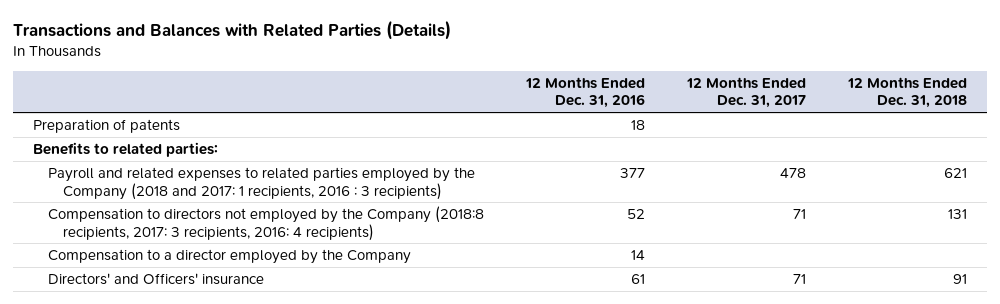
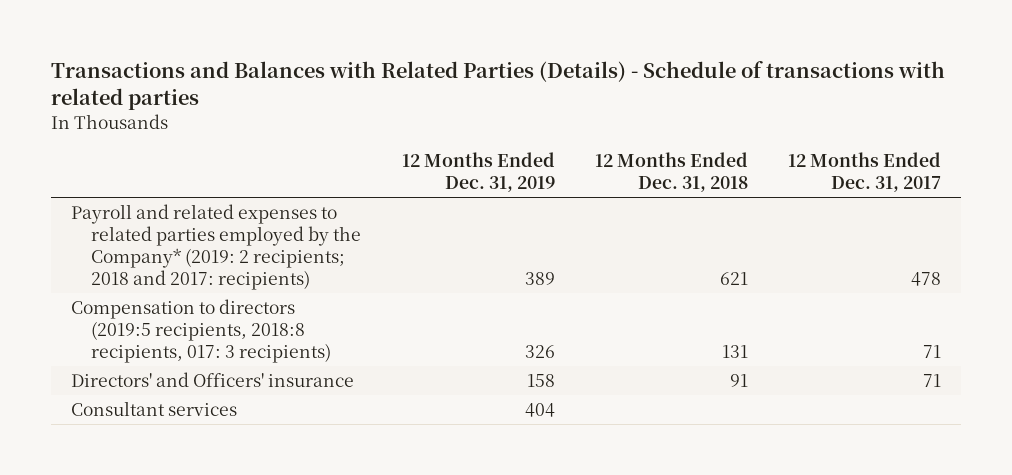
- Transactions and Balances with Related Parties (Details)
+ Transactions and Balances with Related Parties (Details) - Schedule of transactions with related parties
- | 12 Months Ended Dec. 31, 2016 | 12 Months Ended Dec. 31, 2017 | 12 Months Ended Dec. 31, 2018
+ | 12 Months Ended Dec. 31, 2019 | 12 Months Ended Dec. 31, 2018 | 12 Months Ended Dec. 31, 2017
- Preparation of patents | 18 | |
- Benefits to related parties:
- Payroll and related expenses to related parties employed by the Company (2018 and 2017: 1 recipients, 2016 : 3 recipients) | 377 | 478 | 621
- Compensation to directors not employed by the Company (2018:8 recipients, 2017: 3 recipients, 2016: 4 recipients) | 52 | 71 | 131
- Compensation to a director employed by the Company | 14 | |
+ Payroll and related expenses to related parties employed by the Company* (2019: 2 recipients; 2018 and 2017: recipients) | 389 | 621 | 478
+ Compensation to directors (2019:5 recipients, 2018:8 recipients, 017: 3 recipients) | 326 | 131 | 71
+ Consultant services | 404 | |

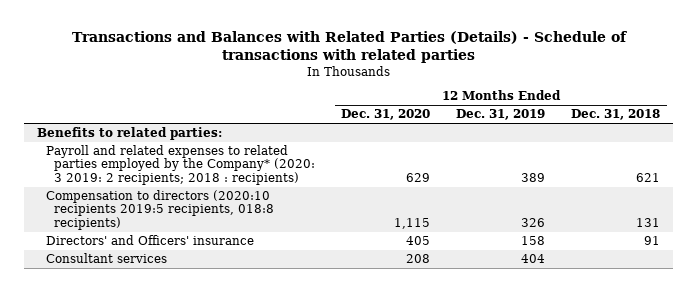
- | 12 Months Ended Dec. 31, 2019 | 12 Months Ended Dec. 31, 2018 | 12 Months Ended Dec. 31, 2017
+ | 12 Months Ended Dec. 31, 2020 | 12 Months Ended Dec. 31, 2019 | 12 Months Ended Dec. 31, 2018
- Payroll and related expenses to related parties employed by the Company* (2019: 2 recipients; 2018 and 2017: recipients) | 389 | 621 | 478
- Compensation to directors (2019:5 recipients, 2018:8 recipients, 017: 3 recipients) | 326 | 131 | 71
+ Benefits to related parties:
+ Payroll and related expenses to related parties employed by the Company* (2020: 3 2019: 2 recipients; 2018 : recipients) | 629 | 389 | 621
+ Compensation to directors (2020:10 recipients 2019:5 recipients, 018:8 recipients) | 1,115 | 326 | 131

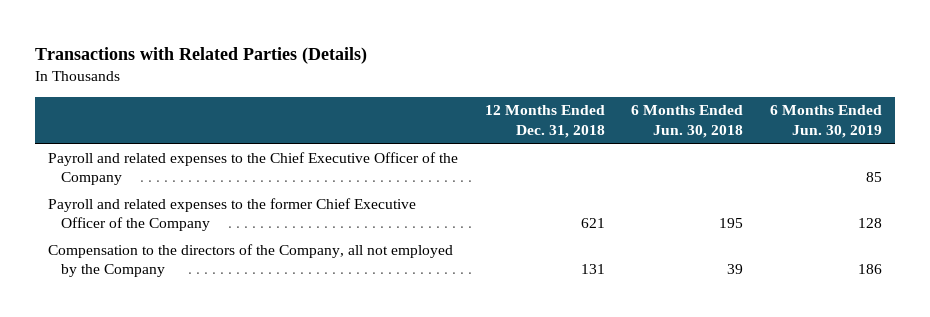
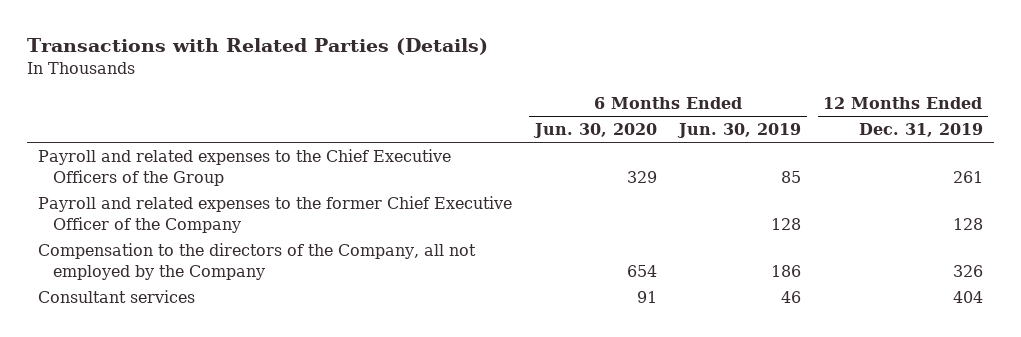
- | 12 Months Ended Dec. 31, 2018 | 6 Months Ended Jun. 30, 2018 | 6 Months Ended Jun. 30, 2019
+ | 6 Months Ended Jun. 30, 2020 | 6 Months Ended Jun. 30, 2019 | 12 Months Ended Dec. 31, 2019
- Payroll and related expenses to the Chief Executive Officer of the Company | | | 85
+ Payroll and related expenses to the Chief Executive Officers of the Group | 329 | 85 | 261
+ Consultant services | 91 | 46 | 404

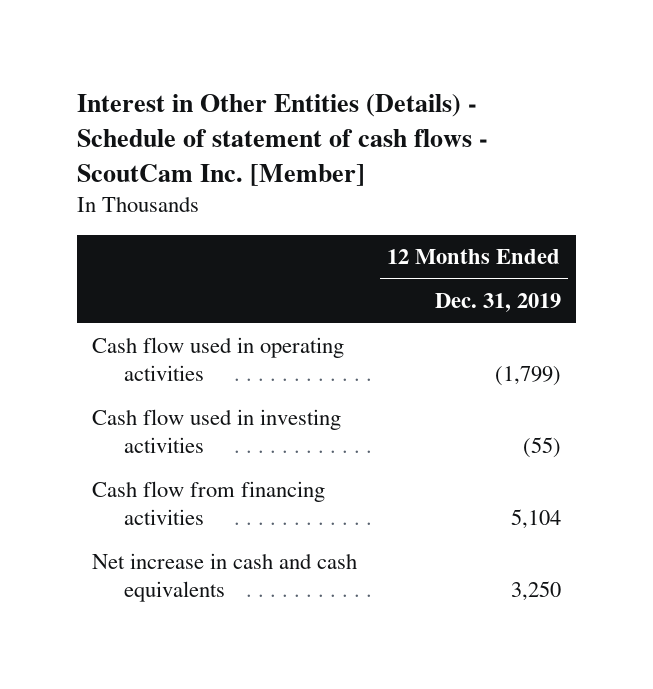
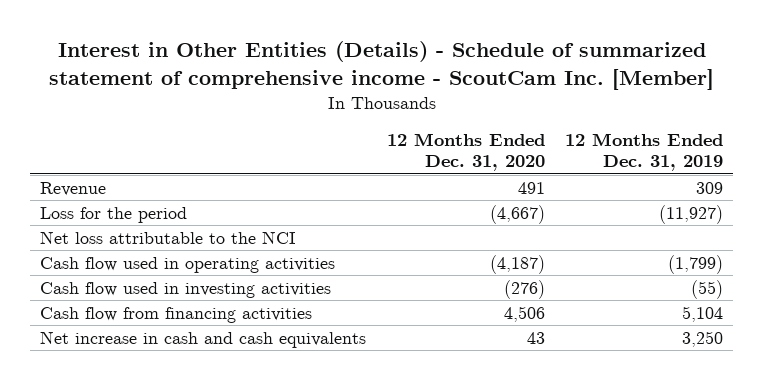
- Interest in Other Entities (Details) - Schedule of statement of cash flows - ScoutCam Inc. [Member]
+ Interest in Other Entities (Details) - Schedule of summarized statement of comprehensive income - ScoutCam Inc. [Member]
- | 12 Months Ended Dec. 31, 2019
+ | 12 Months Ended Dec. 31, 2020 | 12 Months Ended Dec. 31, 2019
+ Revenue | 491 | 309
+ Loss for the period | (4,667) | (11,927)
+ Net loss attributable to the NCI

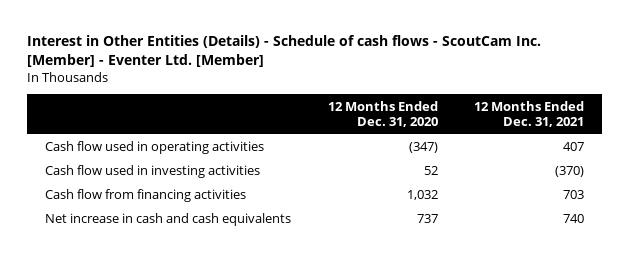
- Interest in Other Entities (Details) - Schedule of summarized statement of comprehensive income - ScoutCam Inc. [Member]
+ Interest in Other Entities (Details) - Schedule of cash flows - ScoutCam Inc. [Member] - Eventer Ltd. [Member]
- | 12 Months Ended Dec. 31, 2020 | 12 Months Ended Dec. 31, 2019
+ | 12 Months Ended Dec. 31, 2020 | 12 Months Ended Dec. 31, 2021
- Revenue | 491 | 309
- Loss for the period | (4,667) | (11,927)
- Net loss attributable to the NCI
- Cash flow used in operating activities | (4,187) | (1,799)
- Cash flow used in investing activities | (276) | (55)
- Cash flow from financing activities | 4,506 | 5,104
- Net increase in cash and cash equivalents | 43 | 3,250
+ Cash flow used in operating activities | (347) | 407
+ Cash flow used in investing activities | 52 | (370)
+ Cash flow from financing activities | 1,032 | 703
+ Net increase in cash and cash equivalents | 737 | 740

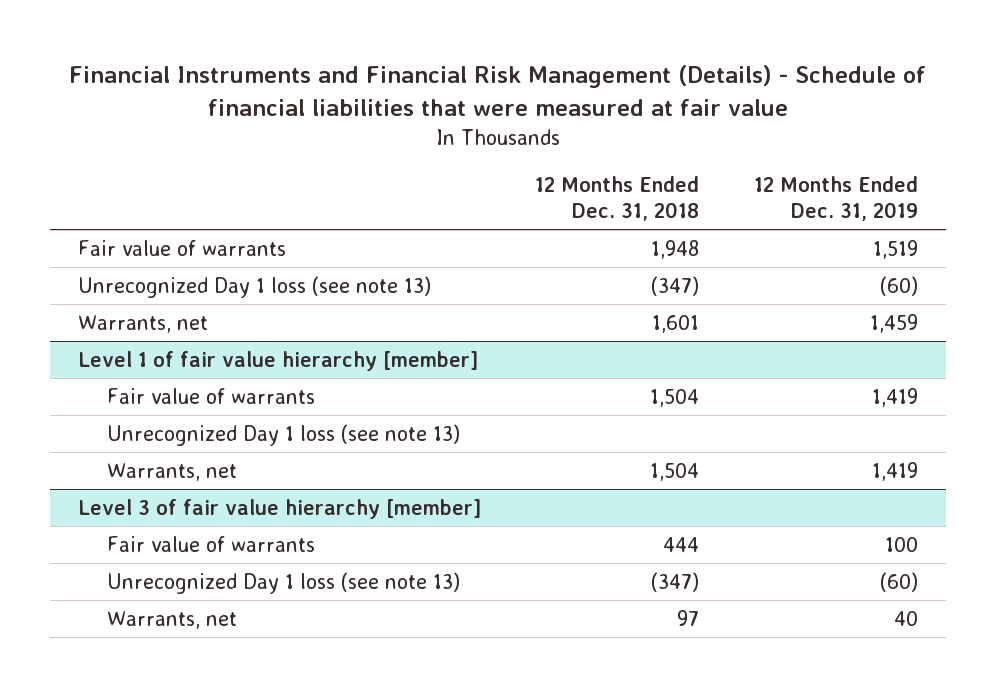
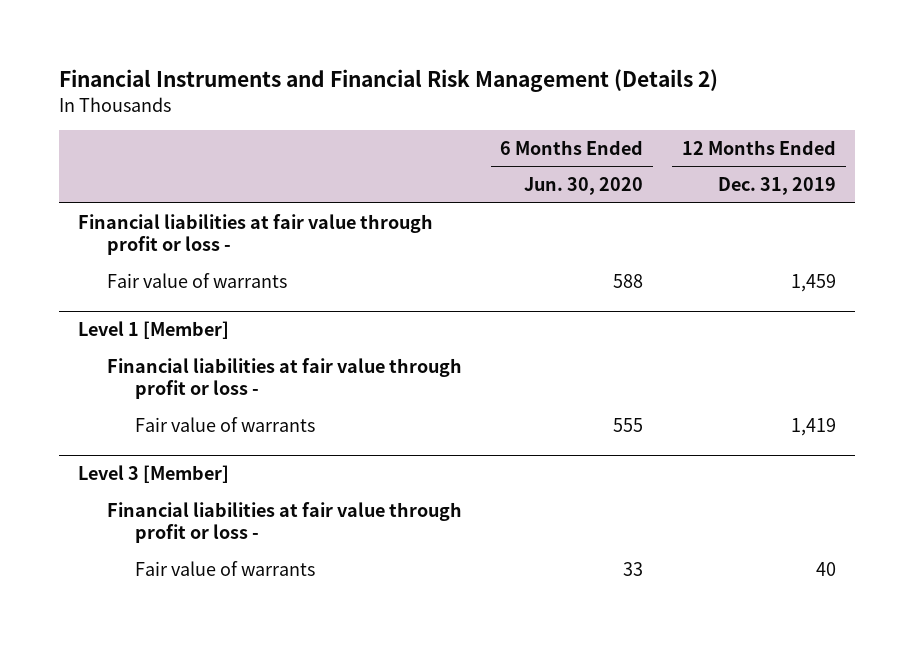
- Financial Instruments and Financial Risk Management (Details) - Schedule of financial liabilities that were measured at fair value
+ Financial Instruments and Financial Risk Management (Details 2)
- | 12 Months Ended Dec. 31, 2018 | 12 Months Ended Dec. 31, 2019
+ | 6 Months Ended Jun. 30, 2020 | 12 Months Ended Dec. 31, 2019
- Fair value of warrants | 1,948 | 1,519
- Unrecognized Day 1 loss (see note 13) | (347) | (60)
- Warrants, net | 1,601 | 1,459
- Level 1 of fair value hierarchy [member]
+ Financial liabilities at fair value through profit or loss -
+ Fair value of warrants | 588 | 1,459
+ Level 1 [Member]
+ Financial liabilities at fair value through profit or loss -
- Unrecognized Day 1 loss (see note 13)
- Warrants, net | 1,504 | 1,419
- Level 3 of fair value hierarchy [member]
- Fair value of warrants | 444 | 100
- Unrecognized Day 1 loss (see note 13) | (347) | (60)
- Warrants, net | 97 | 40
+ Level 3 [Member]
+ Financial liabilities at fair value through profit or loss -
+ Fair value of warrants | 33 | 40

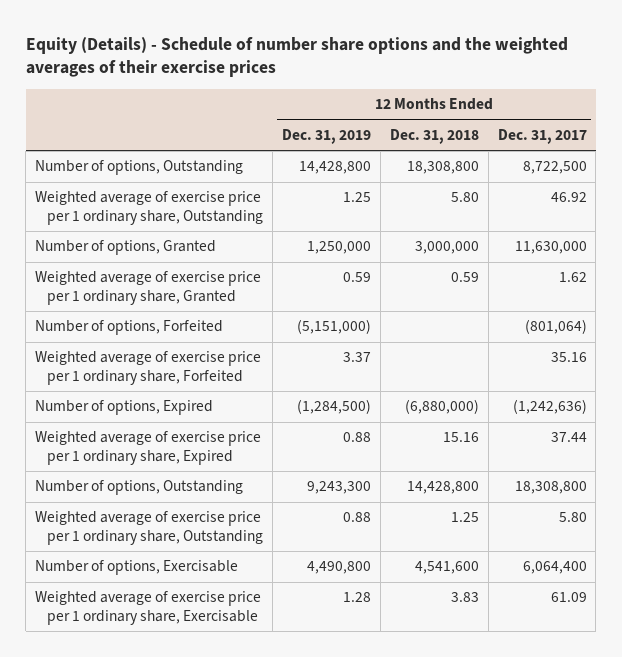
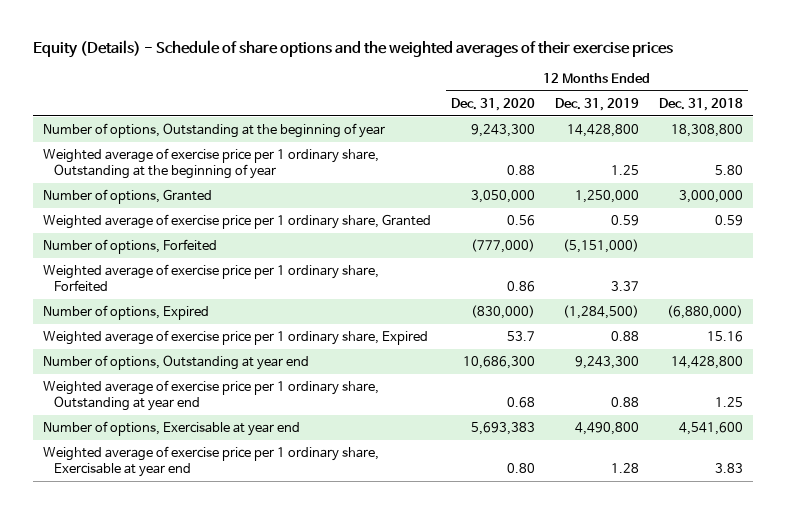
- Equity (Details) - Schedule of number share options and the weighted averages of their exercise prices
+ Equity (Details) - Schedule of share options and the weighted averages of their exercise prices
- | 12 Months Ended Dec. 31, 2019 | 12 Months Ended Dec. 31, 2018 | 12 Months Ended Dec. 31, 2017
+ | 12 Months Ended Dec. 31, 2020 | 12 Months Ended Dec. 31, 2019 | 12 Months Ended Dec. 31, 2018
- Number of options, Outstanding | 14,428,800 | 18,308,800 | 8,722,500
- Weighted average of exercise price per 1 ordinary share, Outstanding | 1.25 | 5.80 | 46.92
+ Number of options, Outstanding at the beginning of year | 9,243,300 | 14,428,800 | 18,308,800
+ Weighted average of exercise price per 1 ordinary share, Outstanding at the beginning of year | 0.88 | 1.25 | 5.80
- Number of options, Outstanding | 9,243,300 | 14,428,800 | 18,308,800
- Weighted average of exercise price per 1 ordinary share, Outstanding | 0.88 | 1.25 | 5.80
- Number of options, Exercisable | 4,490,800 | 4,541,600 | 6,064,400
- Weighted average of exercise price per 1 ordinary share, Exercisable | 1.28 | 3.83 | 61.09
+ Number of options, Outstanding at year end | 10,686,300 | 9,243,300 | 14,428,800
+ Weighted average of exercise price per 1 ordinary share, Outstanding at year end | 0.68 | 0.88 | 1.25
+ Number of options, Exercisable at year end | 5,693,383 | 4,490,800 | 4,541,600
+ Weighted average of exercise price per 1 ordinary share, Exercisable at year end | 0.80 | 1.28 | 3.83

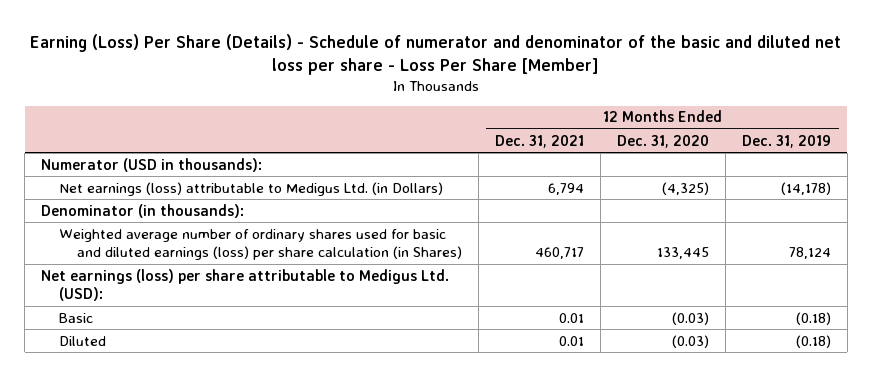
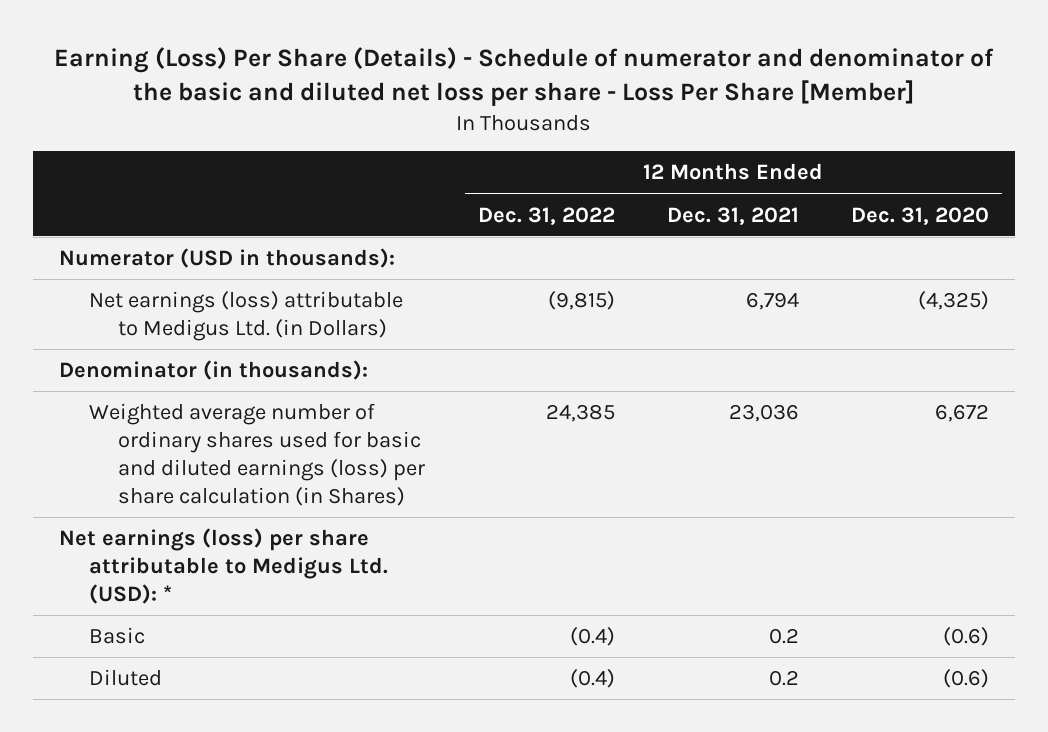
- | 12 Months Ended Dec. 31, 2021 | 12 Months Ended Dec. 31, 2020 | 12 Months Ended Dec. 31, 2019
+ | 12 Months Ended Dec. 31, 2022 | 12 Months Ended Dec. 31, 2021 | 12 Months Ended Dec. 31, 2020
- Weighted average number of ordinary shares used for basic and diluted earnings (loss) per share calculation (in Shares) | 460,717 | 133,445 | 78,124
- Net earnings (loss) per share attributable to Medigus Ltd. (USD):
- Basic | 0.01 | (0.03) | (0.18)
- Diluted | 0.01 | (0.03) | (0.18)
+ Weighted average number of ordinary shares used for basic and diluted earnings (loss) per share calculation (in Shares) | 24,385 | 23,036 | 6,672
+ Net earnings (loss) per share attributable to Medigus Ltd. (USD): *
+ Basic | (0.4) | 0.2 | (0.6)
+ Diluted | (0.4) | 0.2 | (0.6)

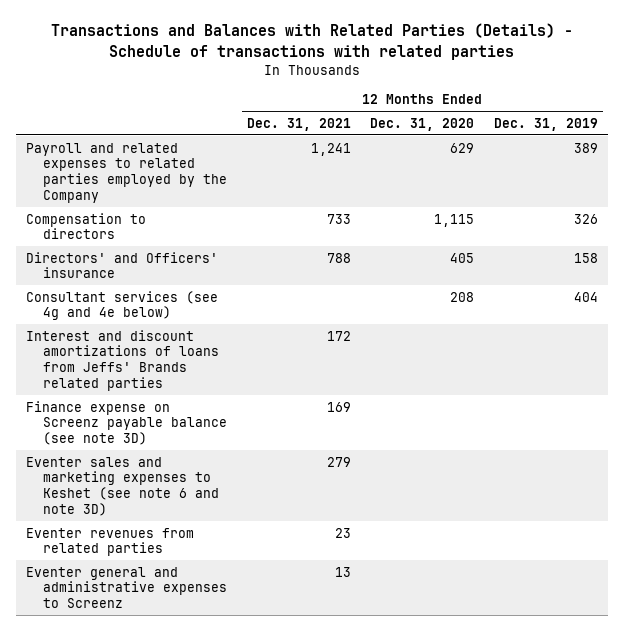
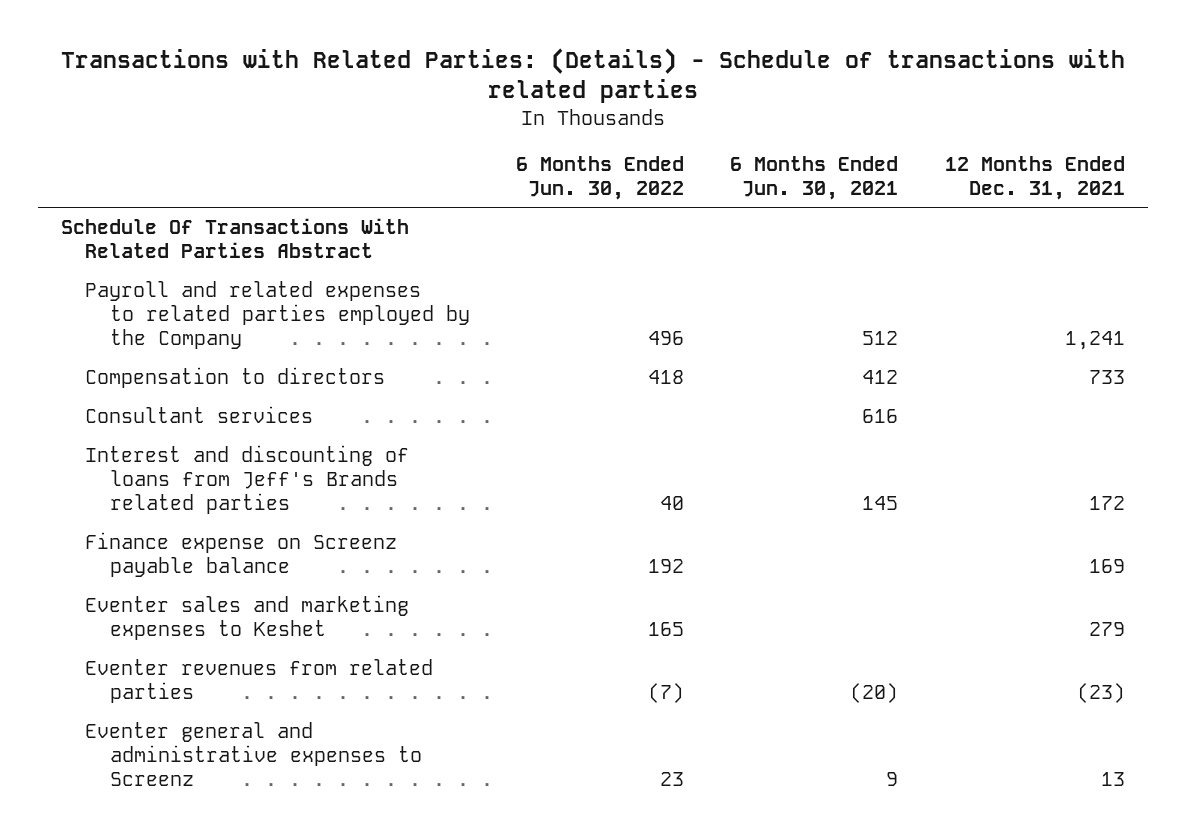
- Transactions and Balances with Related Parties (Details) - Schedule of transactions with related parties
+ Transactions with Related Parties: (Details) - Schedule of transactions with related parties
- | 12 Months Ended Dec. 31, 2021 | 12 Months Ended Dec. 31, 2020 | 12 Months Ended Dec. 31, 2019
+ | 6 Months Ended Jun. 30, 2022 | 6 Months Ended Jun. 30, 2021 | 12 Months Ended Dec. 31, 2021
+ Schedule Of Transactions With Related Parties Abstract
- Directors' and Officers' insurance | 788 | 405 | 158
- Consultant services (see 4g and 4e below) | | 208 | 404
- Interest and discount amortizations of loans from Jeffs' Brands related parties | 172 | |
- Finance expense on Screenz payable balance (see note 3D) | 169 | |
- Eventer sales and marketing expenses to Keshet (see note 6 and note 3D) | 279 | |
- Eventer revenues from related parties | 23 | |
+ Consultant services | | 616 |
+ Interest and discounting of loans from Jeff's Brands related parties | 40 | 145 | 172
+ Finance expense on Screenz payable balance | 192 | | 169
+ Eventer sales and marketing expenses to Keshet | 165 | | 279
+ Eventer revenues from related parties | (7) | (20) | (23)

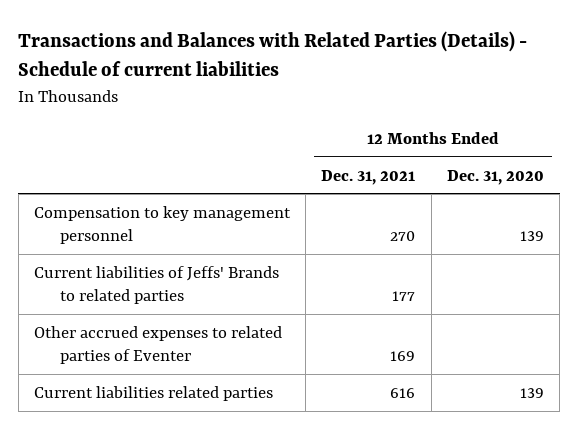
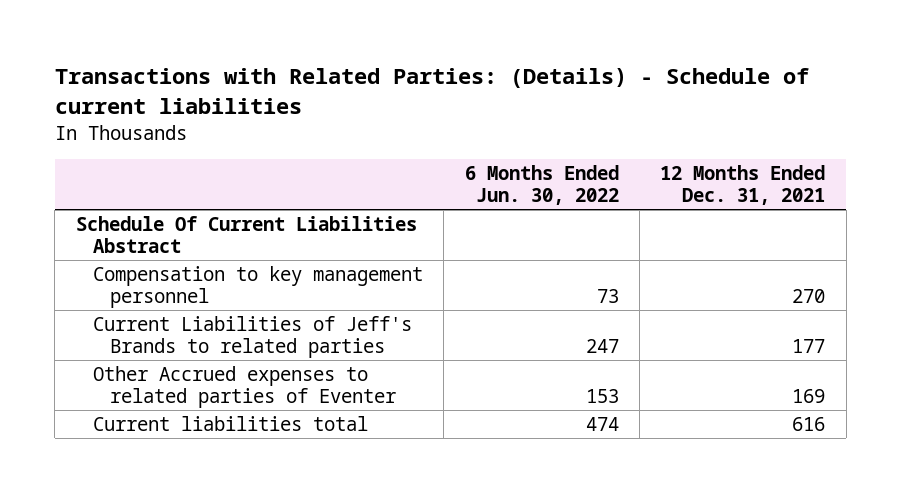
- Transactions and Balances with Related Parties (Details) - Schedule of current liabilities
+ Transactions with Related Parties: (Details) - Schedule of current liabilities
- | 12 Months Ended Dec. 31, 2021 | 12 Months Ended Dec. 31, 2020
+ | 6 Months Ended Jun. 30, 2022 | 12 Months Ended Dec. 31, 2021
+ Schedule Of Current Liabilities Abstract
- Current liabilities of Jeffs' Brands to related parties | 177 |
- Other accrued expenses to related parties of Eventer | 169 |
- Current liabilities related parties | 616 | 139
+ Current Liabilities of Jeff's Brands to related parties | 247 | 177
+ Other Accrued expenses to related parties of Eventer | 153 | 169
+ Current liabilities total | 474 | 616

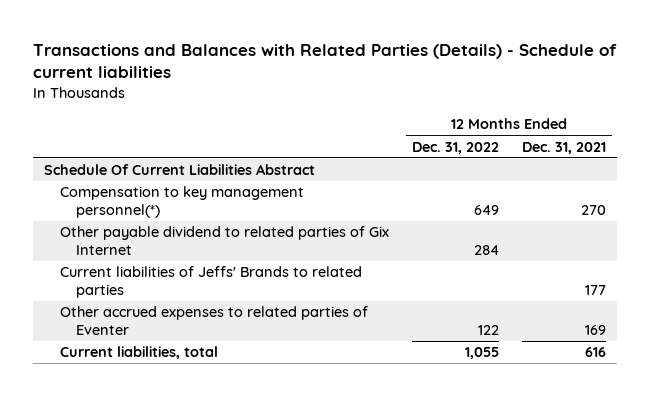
- Transactions with Related Parties: (Details) - Schedule of current liabilities
+ Transactions and Balances with Related Parties (Details) - Schedule of current liabilities
- | 6 Months Ended Jun. 30, 2022 | 12 Months Ended Dec. 31, 2021
+ | 12 Months Ended Dec. 31, 2022 | 12 Months Ended Dec. 31, 2021
- Compensation to key management personnel | 73 | 270
- Current Liabilities of Jeff's Brands to related parties | 247 | 177
- Other Accrued expenses to related parties of Eventer | 153 | 169
- Current liabilities total | 474 | 616
+ Compensation to key management personnel(*) | 649 | 270
+ Other payable dividend to related parties of Gix Internet | 284 |
+ Current liabilities of Jeffs' Brands to related parties | | 177
+ Other accrued expenses to related parties of Eventer | 122 | 169
+ Current liabilities, total | 1,055 | 616

